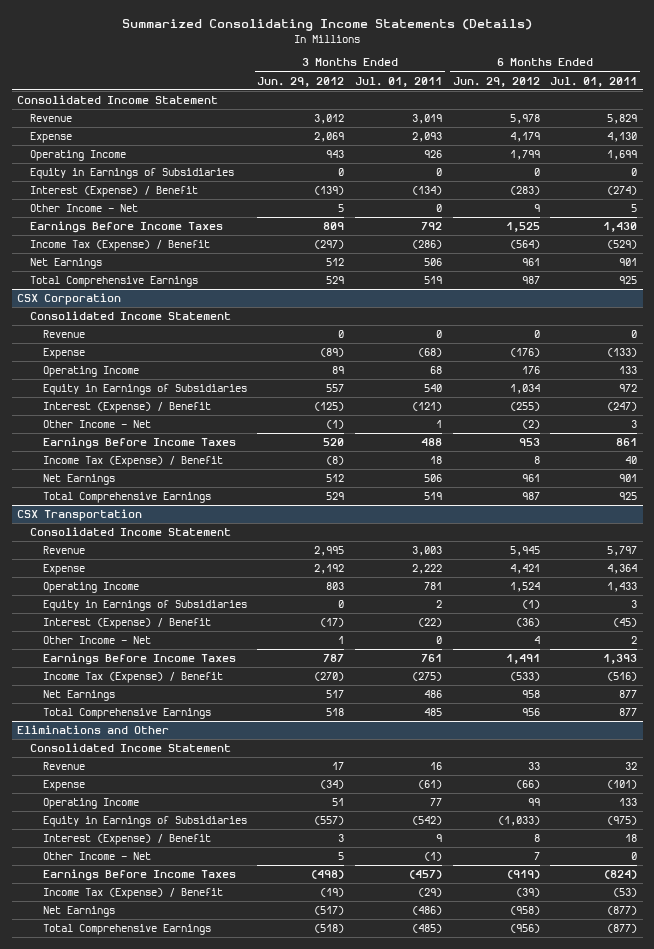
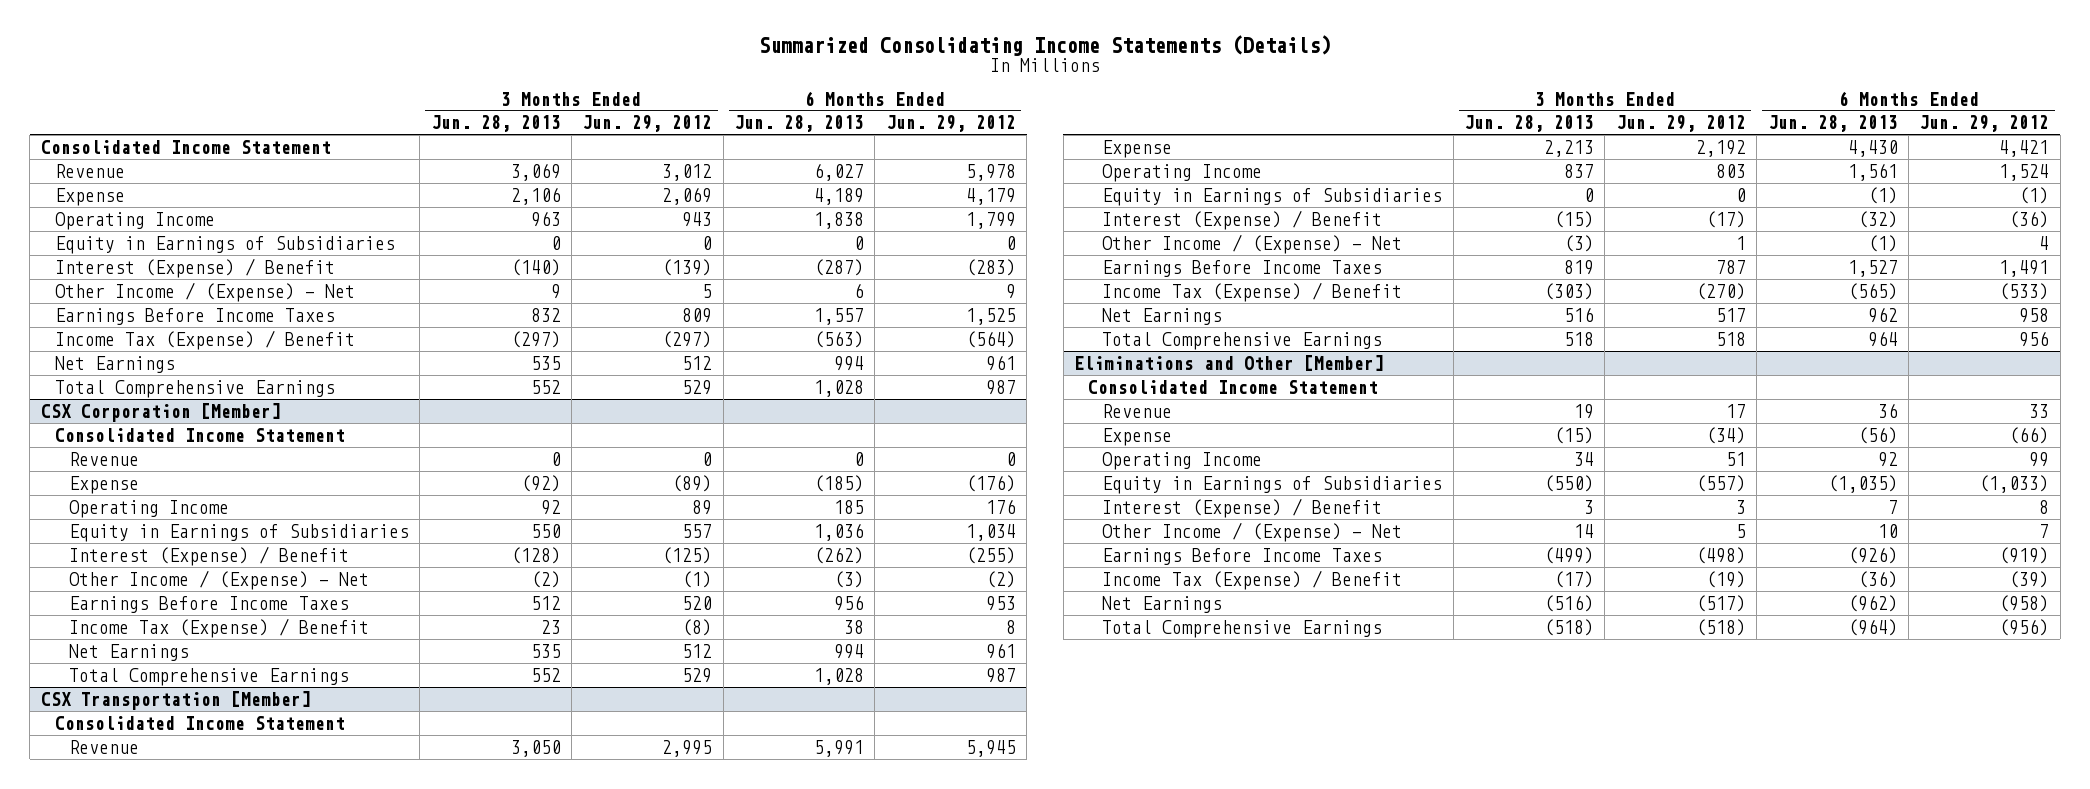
- | 3 Months Ended Jun. 29, 2012 | 3 Months Ended Jul. 01, 2011 | 6 Months Ended Jun. 29, 2012 | 6 Months Ended Jul. 01, 2011
+ | 3 Months Ended Jun. 28, 2013 | 3 Months Ended Jun. 29, 2012 | 6 Months Ended Jun. 28, 2013 | 6 Months Ended Jun. 29, 2012
- Other Income - Net | 5 | 0 | 9 | 5
+ Other Income / (Expense) - Net | 9 | 5 | 6 | 9
- CSX Corporation
+ CSX Corporation [Member]
- Other Income - Net | (1) | 1 | (2) | 3
+ Other Income / (Expense) - Net | (2) | (1) | (3) | (2)
- CSX Transportation
+ CSX Transportation [Member]
- Other Income - Net | 1 | 0 | 4 | 2
+ Other Income / (Expense) - Net | (3) | 1 | (1) | 4
- Eliminations and Other
+ Eliminations and Other [Member]
- Other Income - Net | 5 | (1) | 7 | 0
+ Other Income / (Expense) - Net | 14 | 5 | 10 | 7

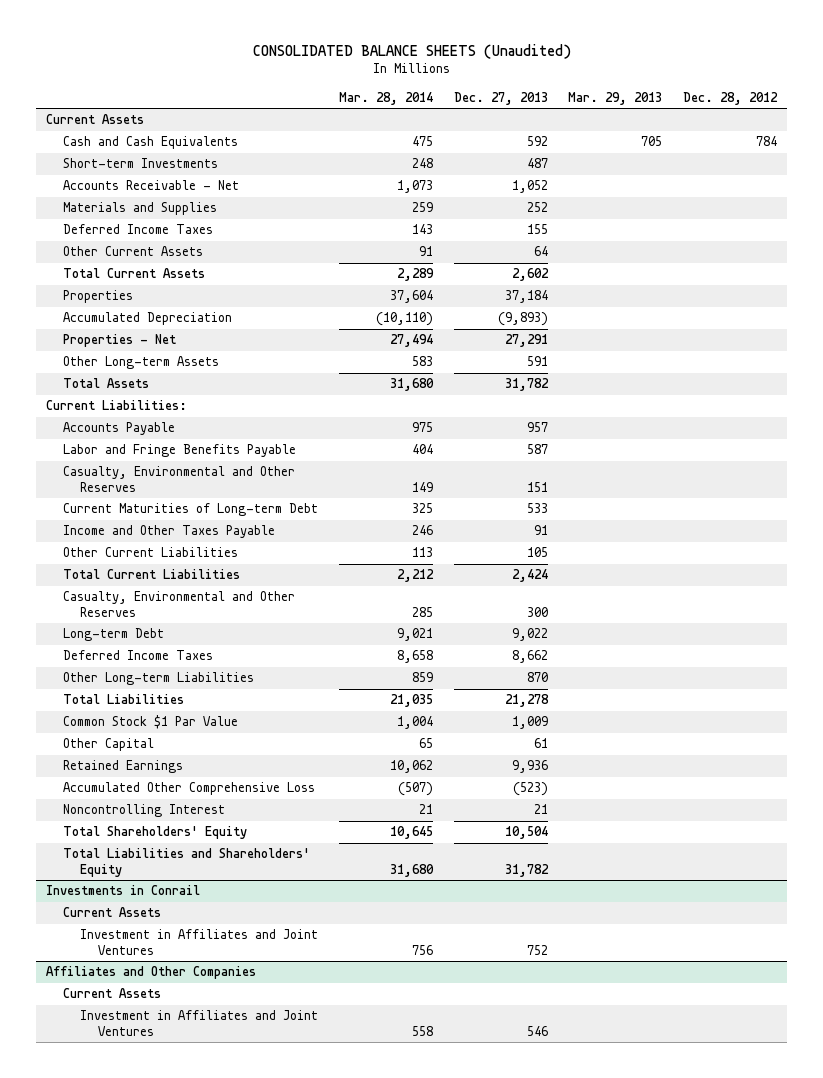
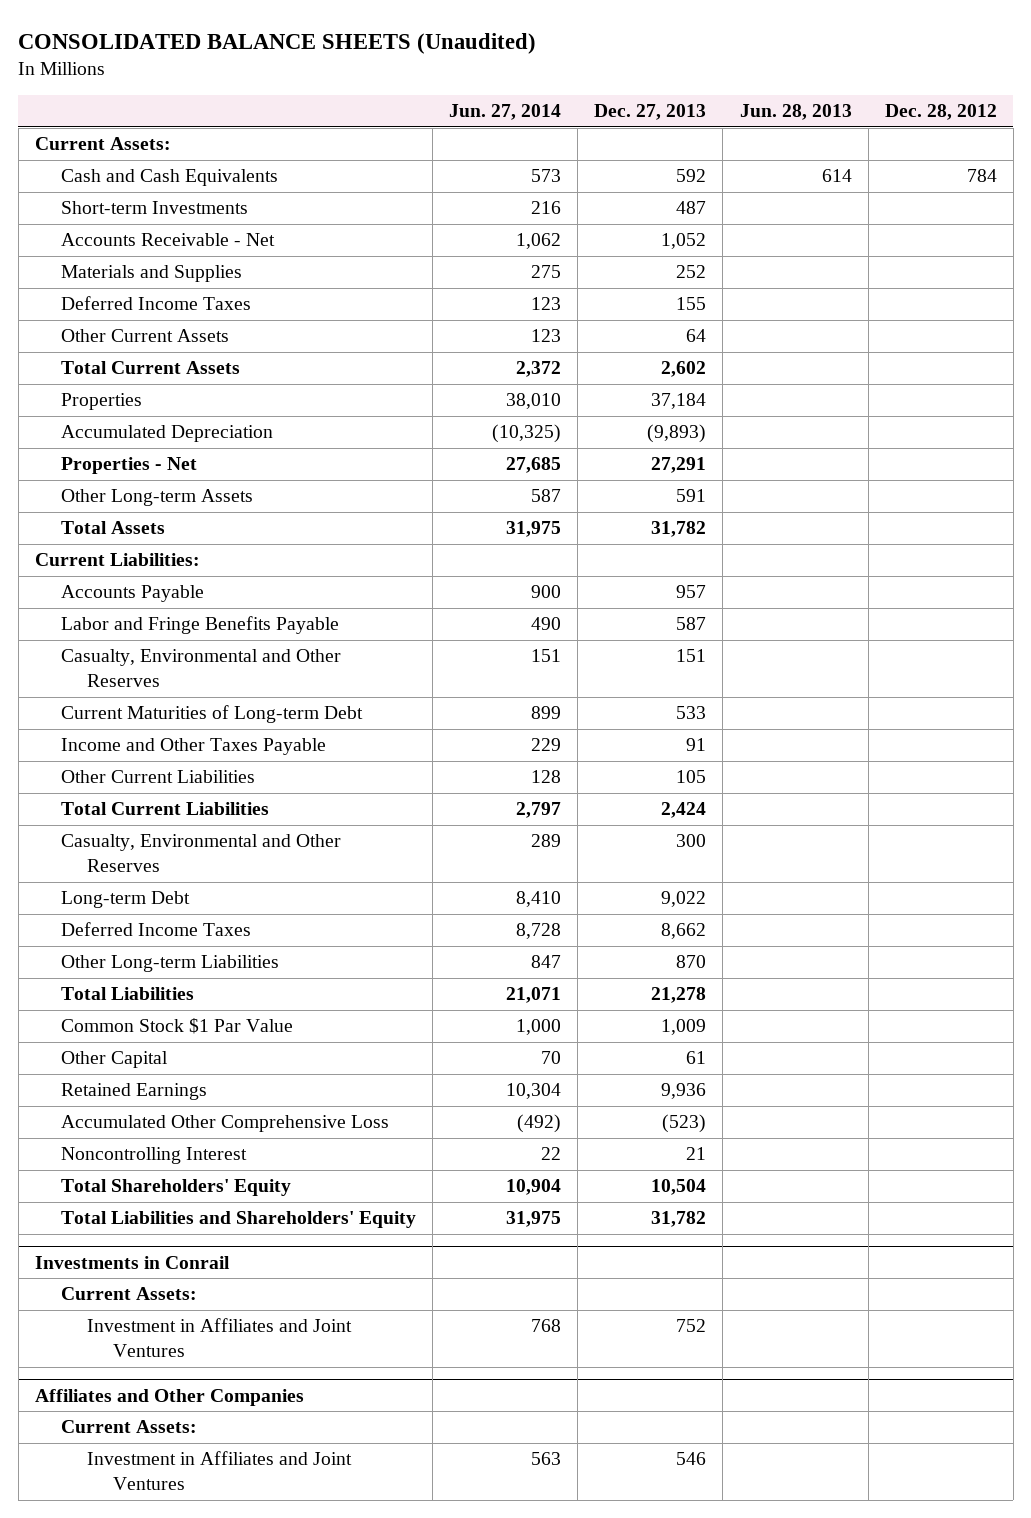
- | Mar. 28, 2014 | Dec. 27, 2013 | Mar. 29, 2013 | Dec. 28, 2012
+ | Jun. 27, 2014 | Dec. 27, 2013 | Jun. 28, 2013 | Dec. 28, 2012
- Current Assets
+ Current Assets:
@ Investments in Conrail
- Current Assets
+ Current Assets:
@ Affiliates and Other Companies
- Current Assets
+ Current Assets:

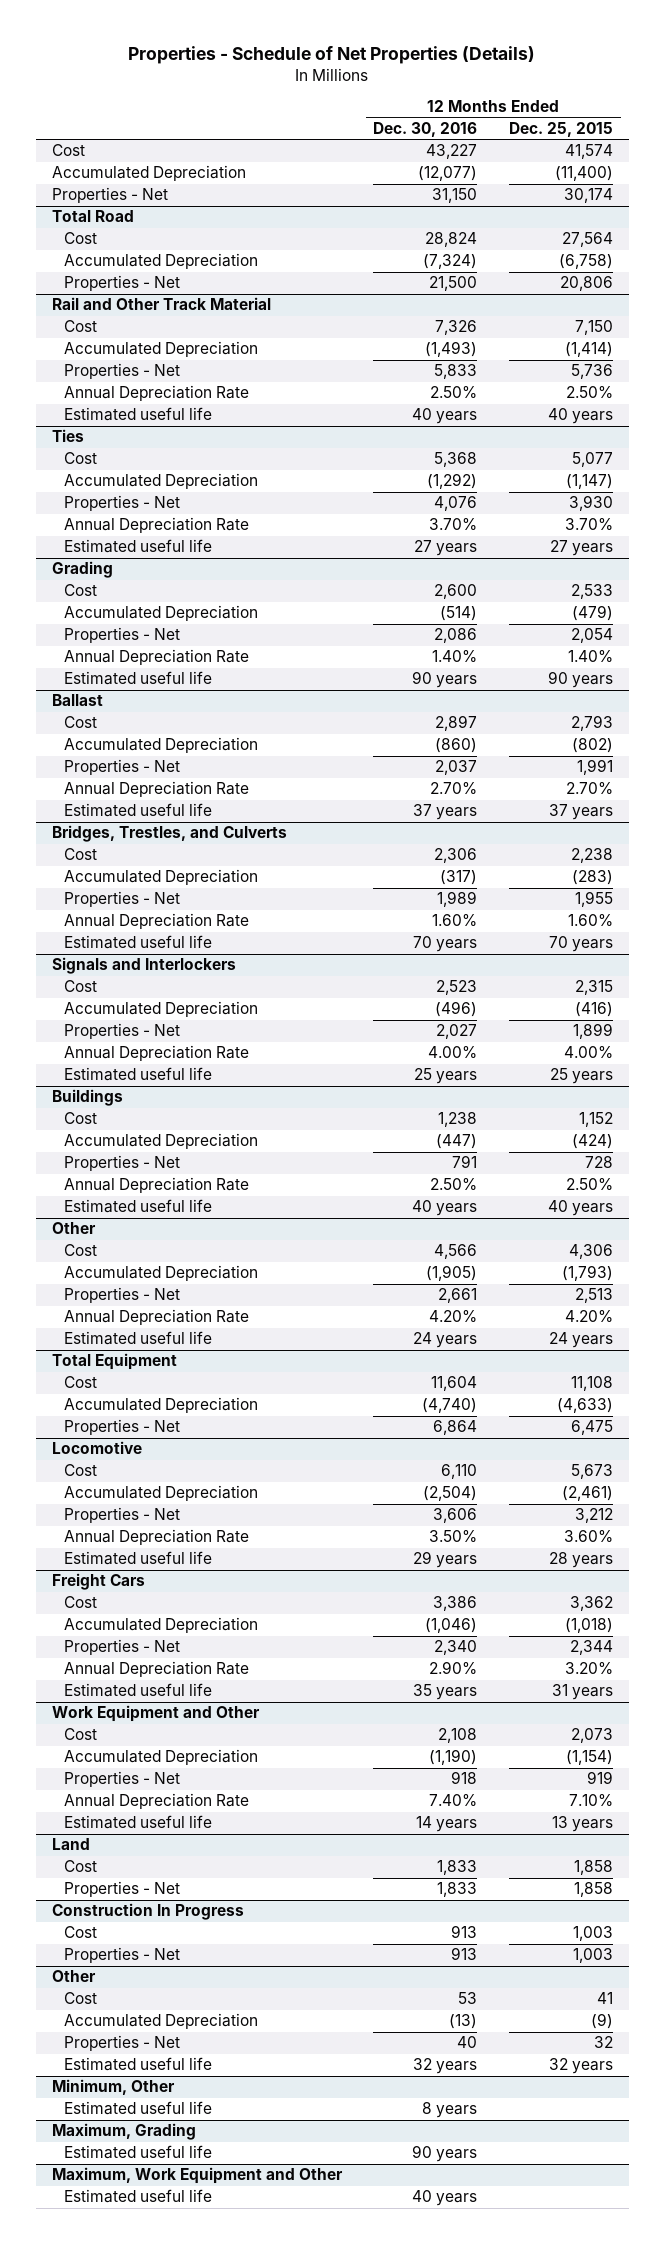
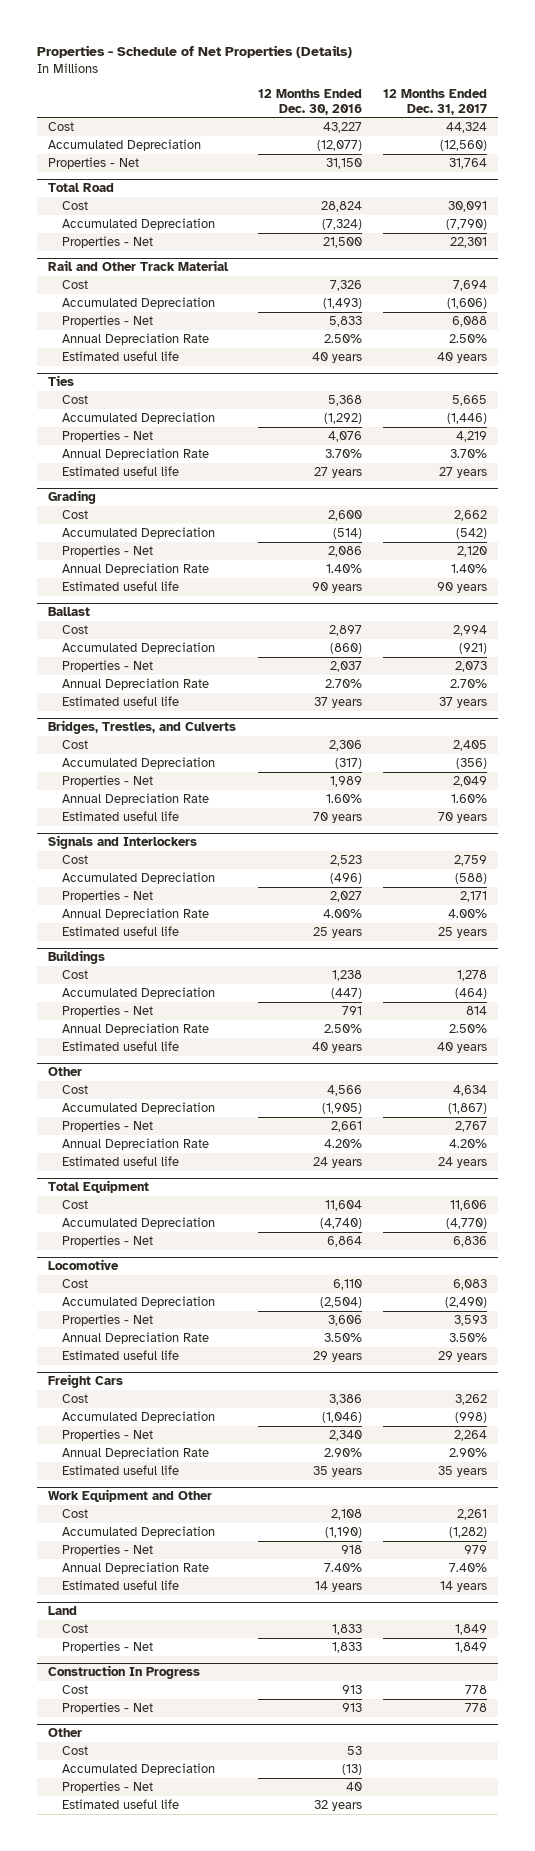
- | 12 Months Ended Dec. 30, 2016 | 12 Months Ended Dec. 25, 2015
+ | 12 Months Ended Dec. 30, 2016 | 12 Months Ended Dec. 31, 2017
- Minimum, Other
- Estimated useful life | 8 years |
- Maximum, Grading
- Estimated useful life | 90 years |
- Maximum, Work Equipment and Other
- Estimated useful life | 40 years |

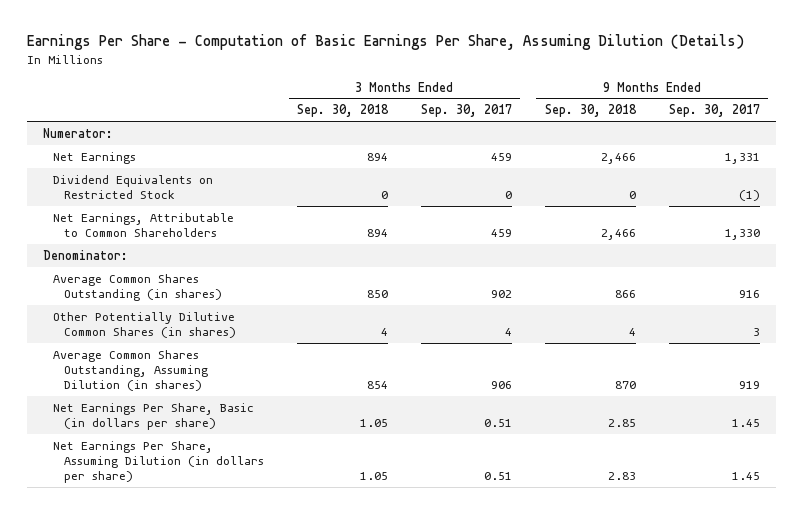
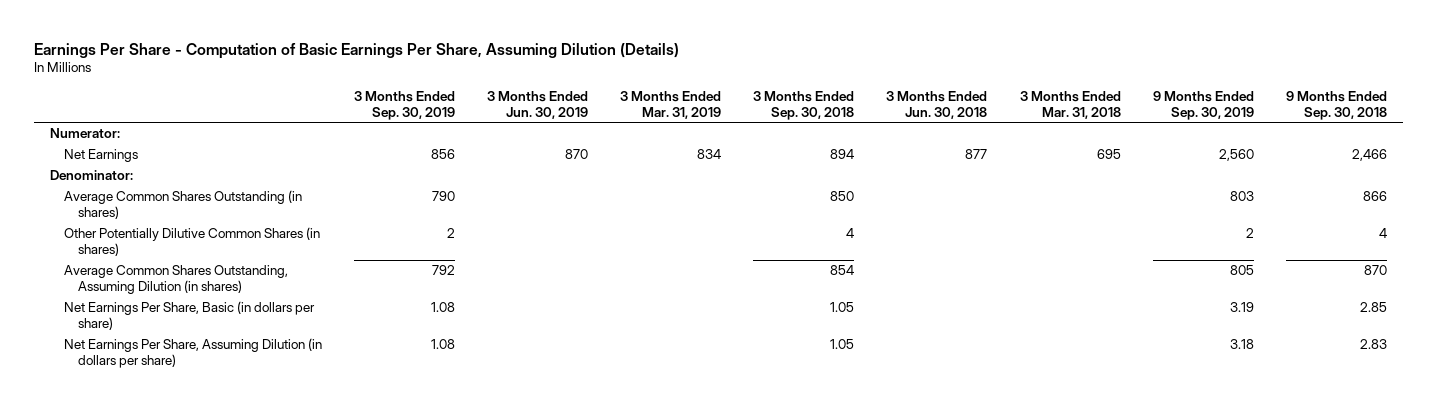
- | 3 Months Ended Sep. 30, 2018 | 3 Months Ended Sep. 30, 2017 | 9 Months Ended Sep. 30, 2018 | 9 Months Ended Sep. 30, 2017
+ | 3 Months Ended Sep. 30, 2019 | 3 Months Ended Jun. 30, 2019 | 3 Months Ended Mar. 31, 2019 | 3 Months Ended Sep. 30, 2018 | 3 Months Ended Jun. 30, 2018 | 3 Months Ended Mar. 31, 2018 | 9 Months Ended Sep. 30, 2019 | 9 Months Ended Sep. 30, 2018
- Dividend Equivalents on Restricted Stock | 0 | 0 | 0 | (1)
- Net Earnings, Attributable to Common Shareholders | 894 | 459 | 2,466 | 1,330

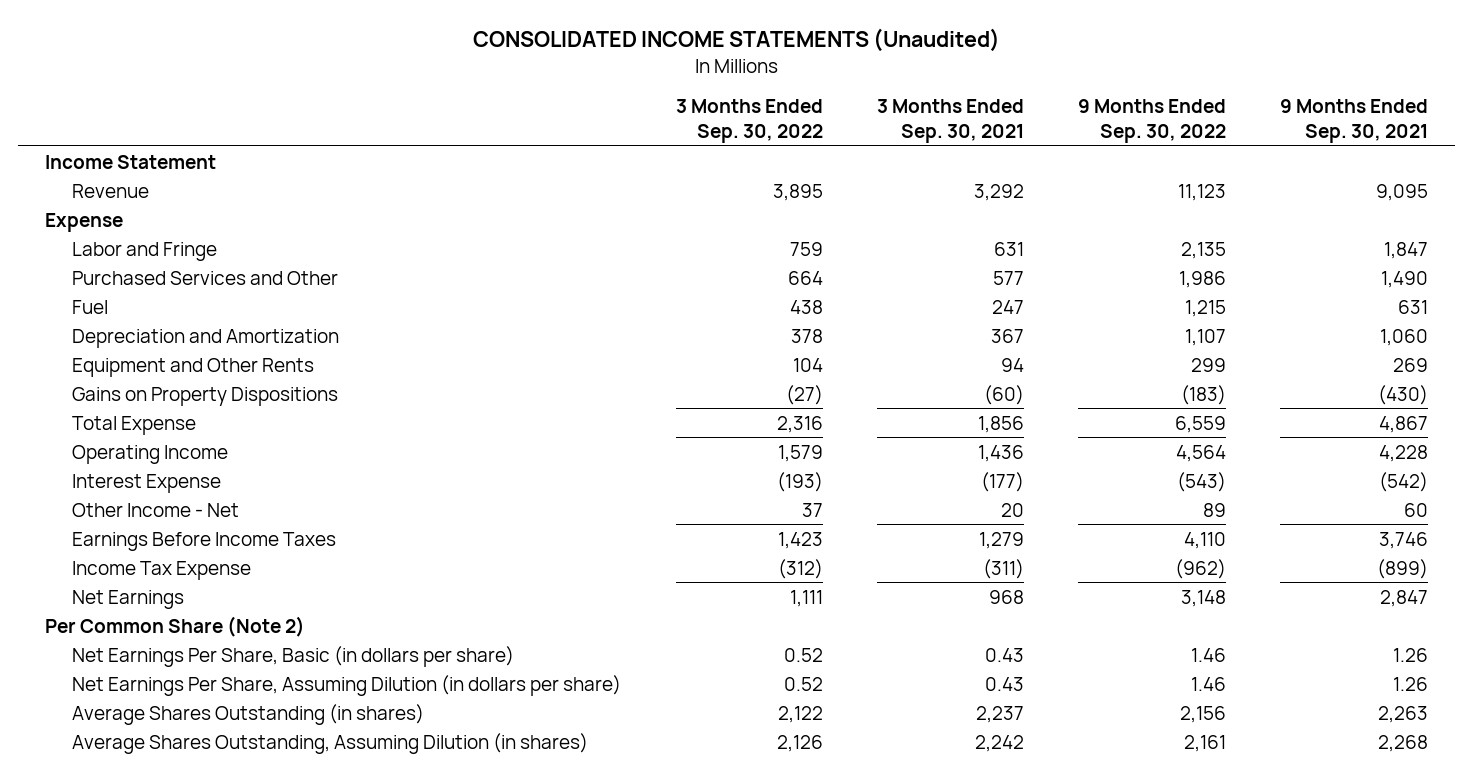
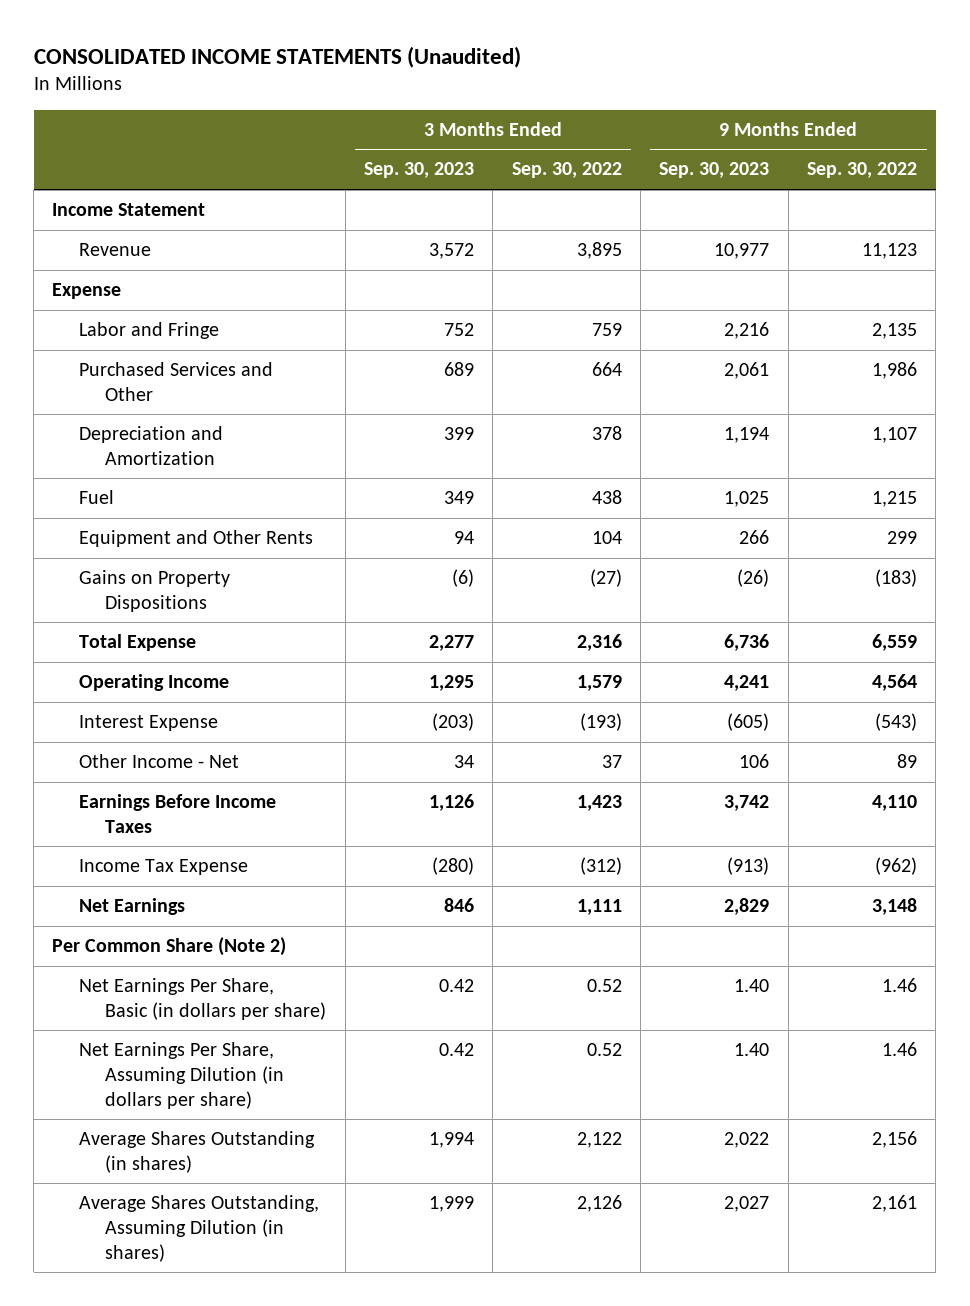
- | 3 Months Ended Sep. 30, 2022 | 3 Months Ended Sep. 30, 2021 | 9 Months Ended Sep. 30, 2022 | 9 Months Ended Sep. 30, 2021
+ | 3 Months Ended Sep. 30, 2023 | 3 Months Ended Sep. 30, 2022 | 9 Months Ended Sep. 30, 2023 | 9 Months Ended Sep. 30, 2022
moved down: Fuel | 349 | 438 | 1,025 | 1,215

